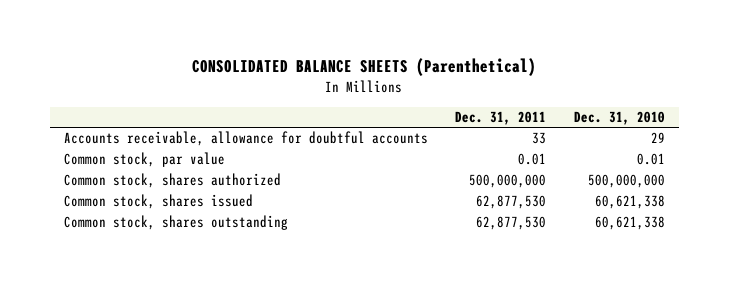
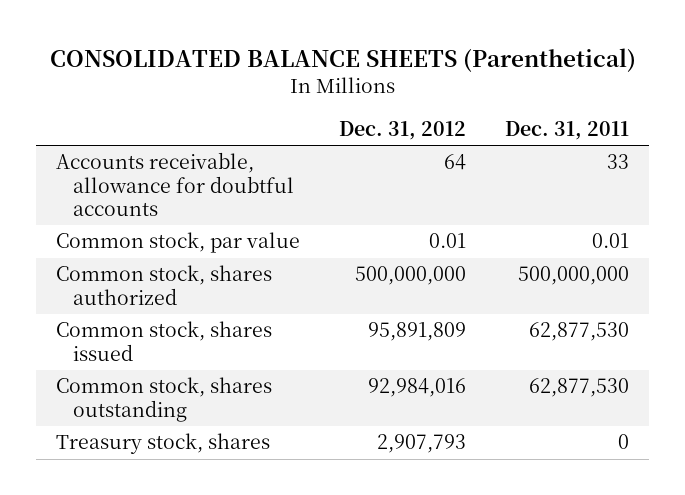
- | Dec. 31, 2011 | Dec. 31, 2010
+ | Dec. 31, 2012 | Dec. 31, 2011
+ Treasury stock, shares | 2,907,793 | 0

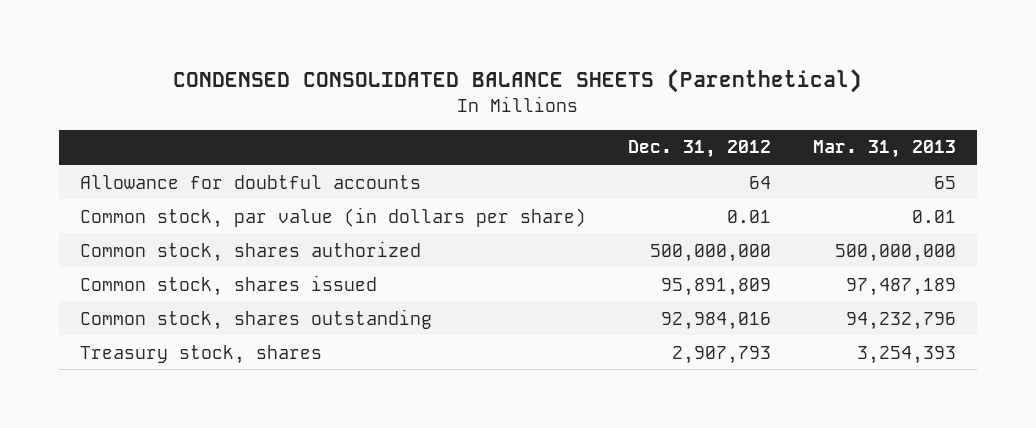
- CONSOLIDATED BALANCE SHEETS (Parenthetical)
+ CONDENSED CONSOLIDATED BALANCE SHEETS (Parenthetical)
- | Dec. 31, 2012 | Dec. 31, 2011
+ | Dec. 31, 2012 | Mar. 31, 2013
- Accounts receivable, allowance for doubtful accounts | 64 | 33
- Common stock, par value | 0.01 | 0.01
+ Allowance for doubtful accounts | 64 | 65
+ Common stock, par value (in dollars per share) | 0.01 | 0.01

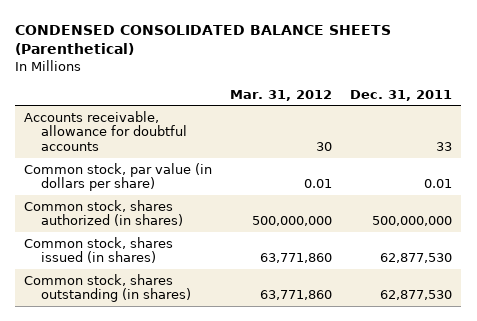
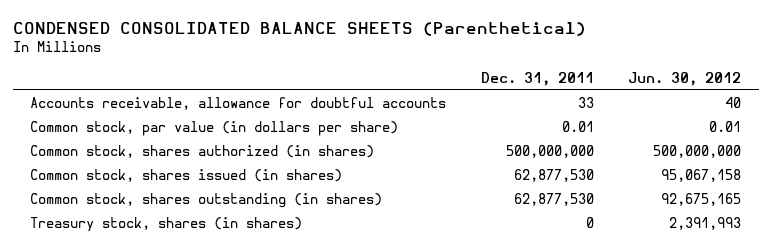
- | Mar. 31, 2012 | Dec. 31, 2011
+ | Dec. 31, 2011 | Jun. 30, 2012
+ Treasury stock, shares (in shares) | 0 | 2,391,993

